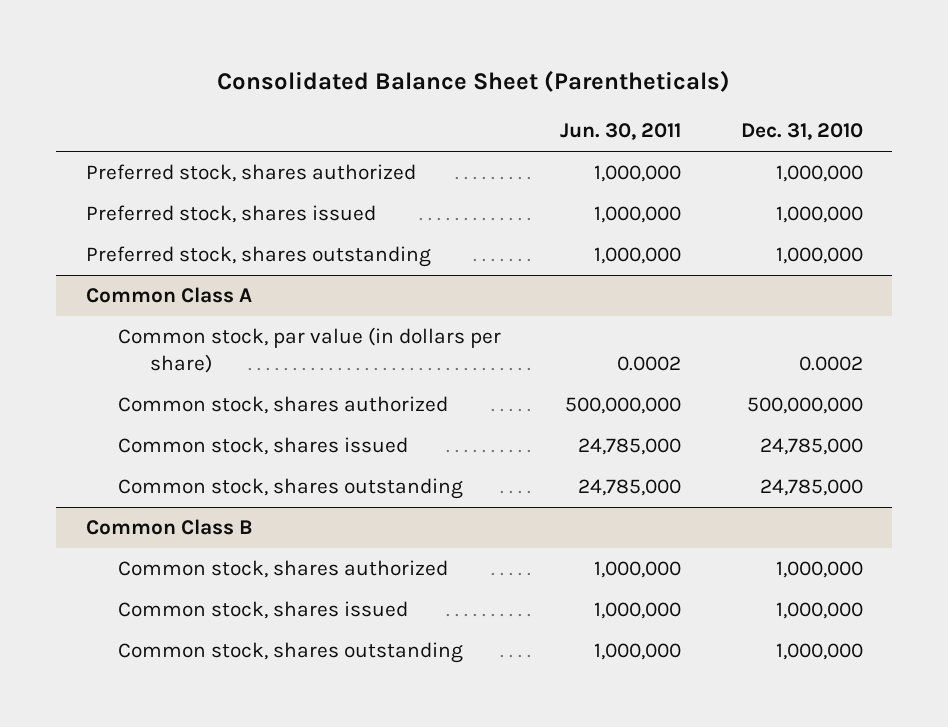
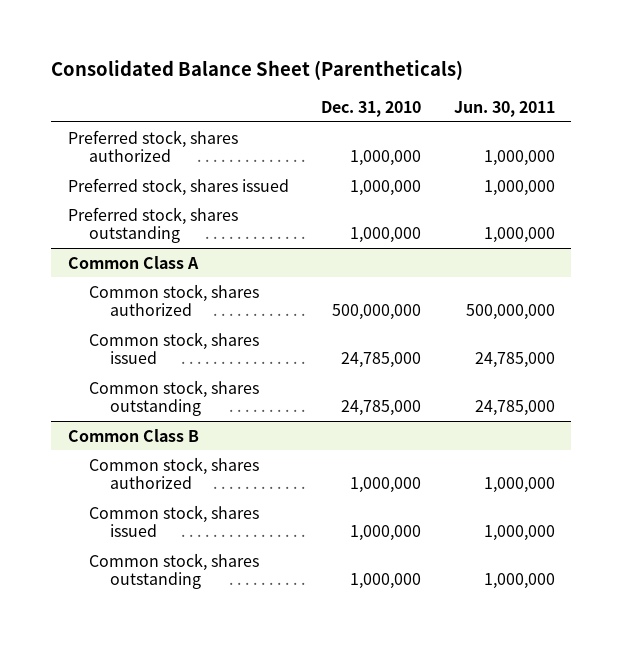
- | Jun. 30, 2011 | Dec. 31, 2010
+ | Dec. 31, 2010 | Jun. 30, 2011
@ Common Class A
- Common stock, par value (in dollars per share) | 0.0002 | 0.0002

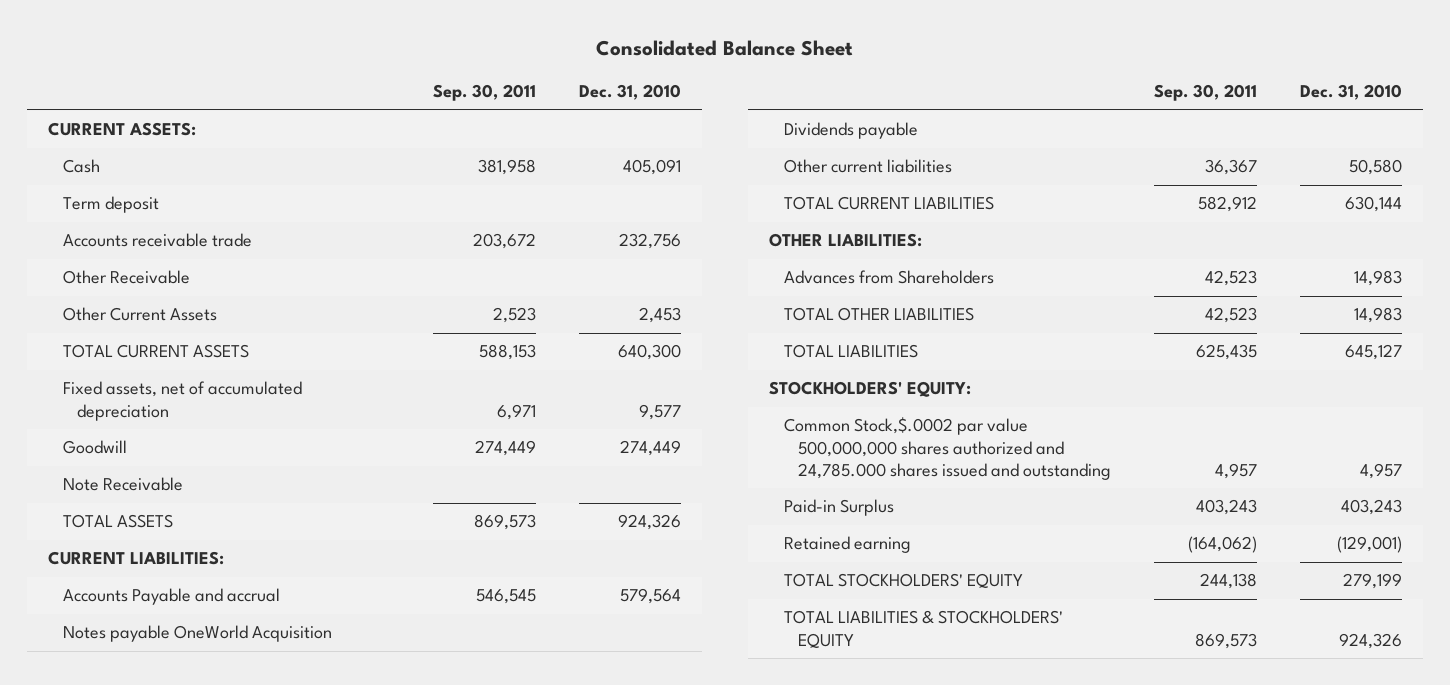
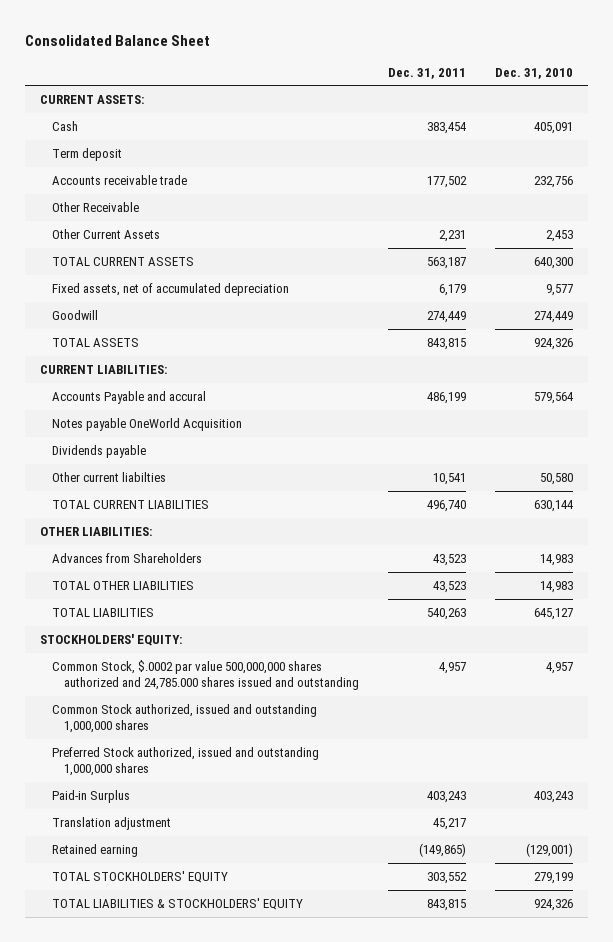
- | Sep. 30, 2011 | Dec. 31, 2010
+ | Dec. 31, 2011 | Dec. 31, 2010
- Note Receivable
- Accounts Payable and accrual | 546,545 | 579,564
+ Accounts Payable and accural | 486,199 | 579,564
- Other current liabilities | 36,367 | 50,580
+ Other current liabilties | 10,541 | 50,580
- Common Stock,$.0002 par value 500,000,000 shares authorized and 24,785.000 shares issued and outstanding | 4,957 | 4,957
+ Common Stock, $.0002 par value 500,000,000 shares authorized and 24,785.000 shares issued and outstanding | 4,957 | 4,957
+ Common Stock authorized, issued and outstanding 1,000,000 shares
+ Preferred Stock authorized, issued and outstanding 1,000,000 shares
+ Translation adjustment | 45,217 |

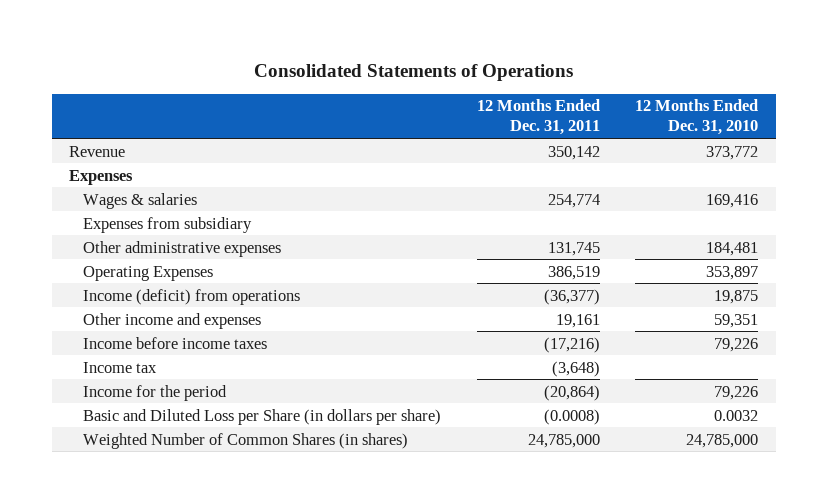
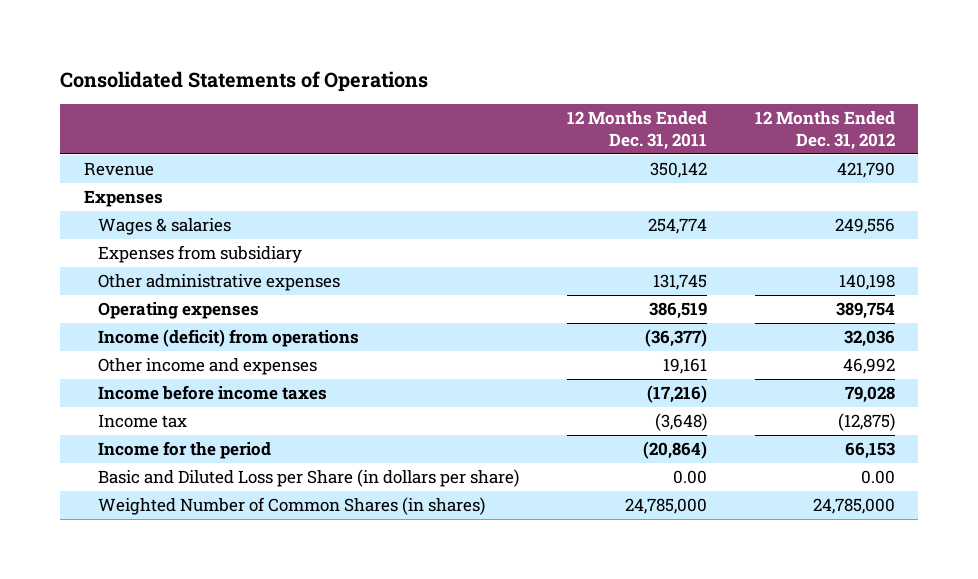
- | 12 Months Ended Dec. 31, 2011 | 12 Months Ended Dec. 31, 2010
+ | 12 Months Ended Dec. 31, 2011 | 12 Months Ended Dec. 31, 2012
- Operating Expenses | 386,519 | 353,897
+ Operating expenses | 386,519 | 389,754
- Basic and Diluted Loss per Share (in dollars per share) | (0.0008) | 0.0032
+ Basic and Diluted Loss per Share (in dollars per share) | 0.00 | 0.00

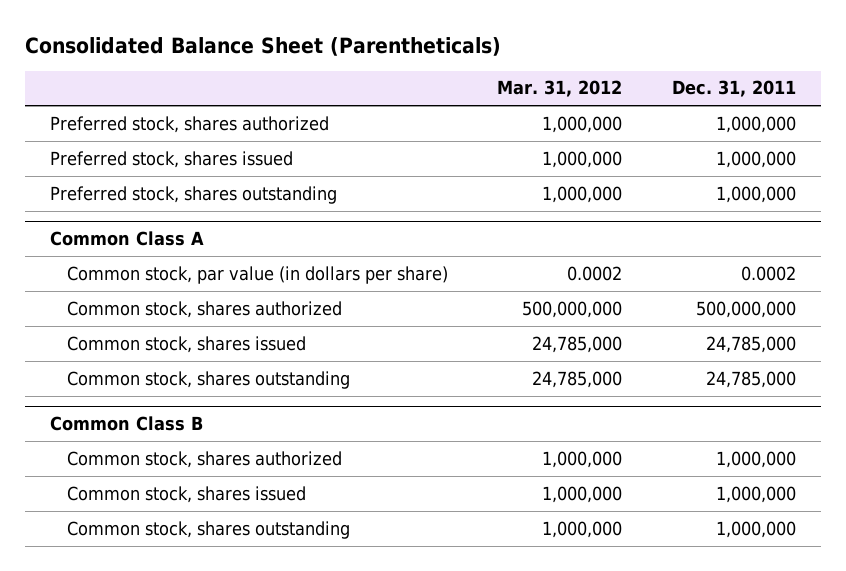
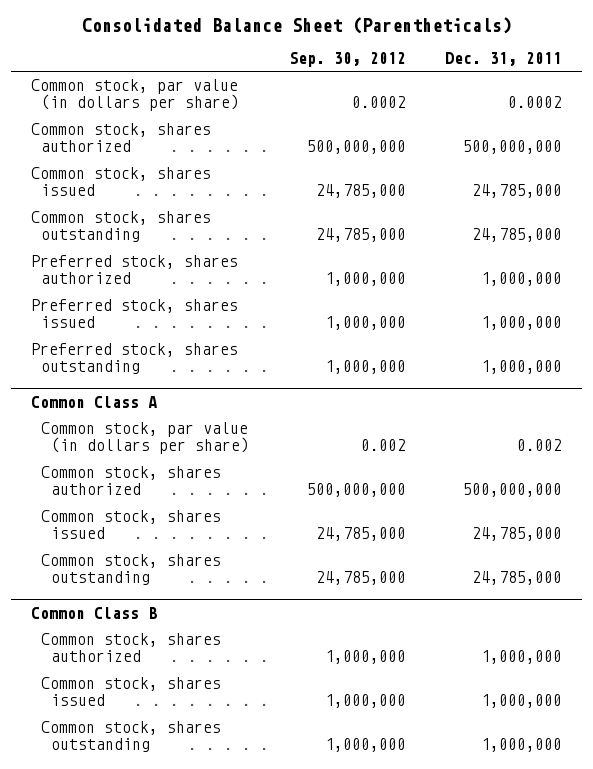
- | Mar. 31, 2012 | Dec. 31, 2011
+ | Sep. 30, 2012 | Dec. 31, 2011
+ Common stock, par value (in dollars per share) | 0.0002 | 0.0002
+ Common stock, shares authorized | 500,000,000 | 500,000,000
+ Common stock, shares issued | 24,785,000 | 24,785,000
+ Common stock, shares outstanding | 24,785,000 | 24,785,000
@ Common Class A
- Common stock, par value (in dollars per share) | 0.0002 | 0.0002
+ Common stock, par value (in dollars per share) | 0.002 | 0.002

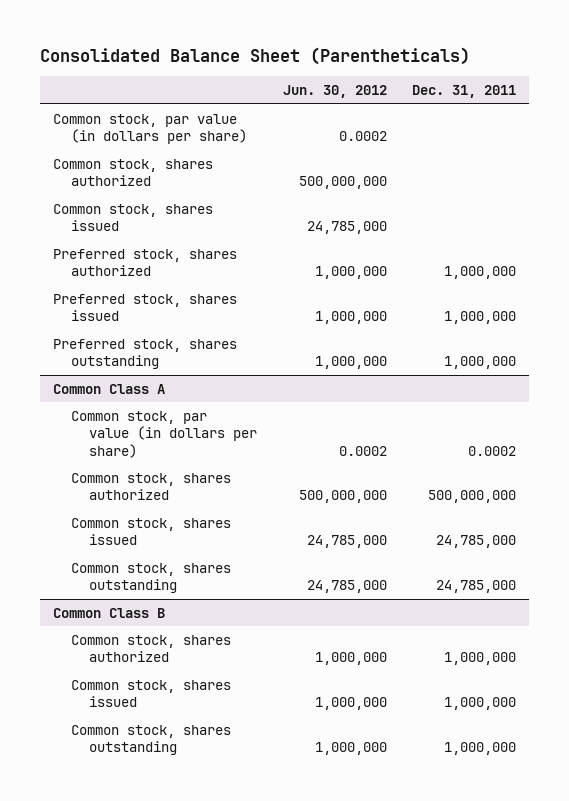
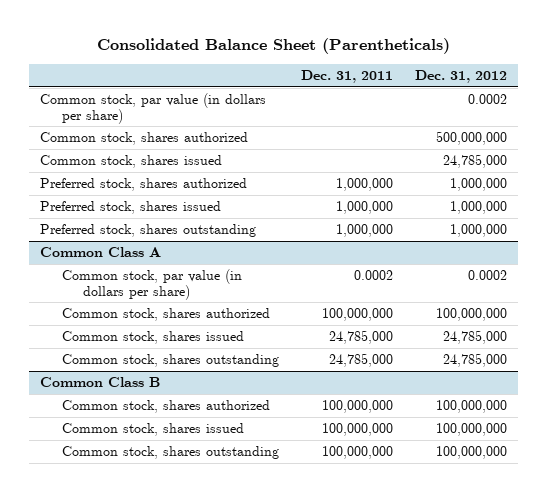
- | Jun. 30, 2012 | Dec. 31, 2011
+ | Dec. 31, 2011 | Dec. 31, 2012
@ Common Class A
- Common stock, shares authorized | 500,000,000 | 500,000,000
+ Common stock, shares authorized | 100,000,000 | 100,000,000
@ Common Class B
- Common stock, shares authorized | 1,000,000 | 1,000,000
- Common stock, shares issued | 1,000,000 | 1,000,000
- Common stock, shares outstanding | 1,000,000 | 1,000,000
+ Common stock, shares authorized | 100,000,000 | 100,000,000
+ Common stock, shares issued | 100,000,000 | 100,000,000
+ Common stock, shares outstanding | 100,000,000 | 100,000,000

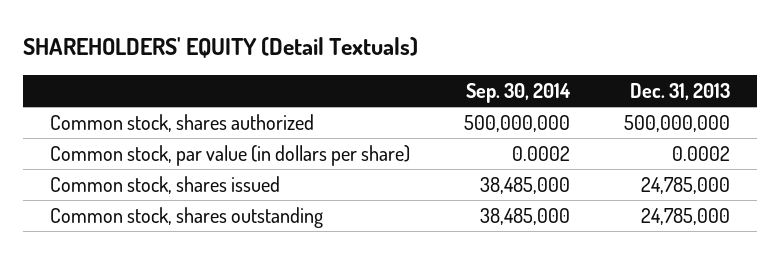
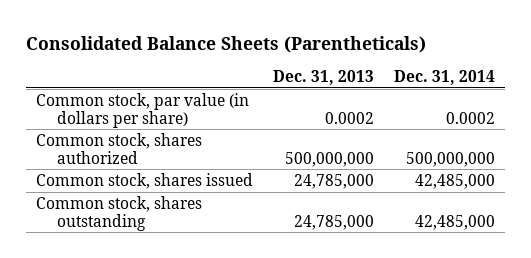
- SHAREHOLDERS' EQUITY (Detail Textuals)
+ Consolidated Balance Sheets (Parentheticals)
- | Sep. 30, 2014 | Dec. 31, 2013
+ | Dec. 31, 2013 | Dec. 31, 2014
moved down: Common stock, shares authorized | 500,000,000 | 500,000,000

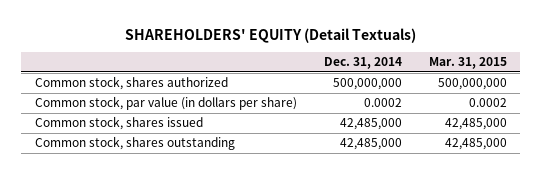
- Consolidated Balance Sheets (Parentheticals)
+ SHAREHOLDERS' EQUITY (Detail Textuals)
- | Dec. 31, 2013 | Dec. 31, 2014
+ | Dec. 31, 2014 | Mar. 31, 2015
moved down: Common stock, par value (in dollars per share) | 0.0002 | 0.0002

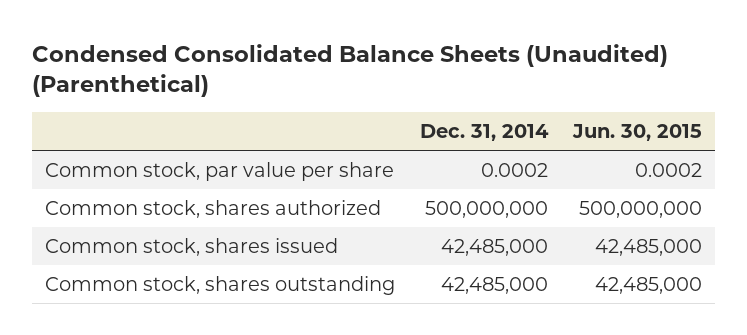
- SHAREHOLDERS' EQUITY (Detail Textuals)
+ Condensed Consolidated Balance Sheets (Unaudited) (Parenthetical)
- | Dec. 31, 2014 | Mar. 31, 2015
+ | Dec. 31, 2014 | Jun. 30, 2015
+ Common stock, par value per share | 0.0002 | 0.0002
- Common stock, par value (in dollars per share) | 0.0002 | 0.0002

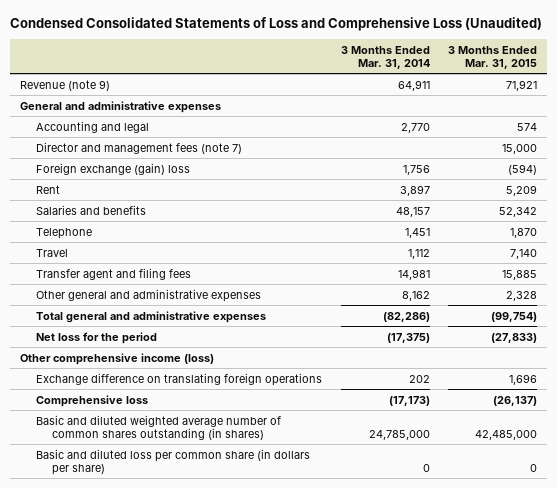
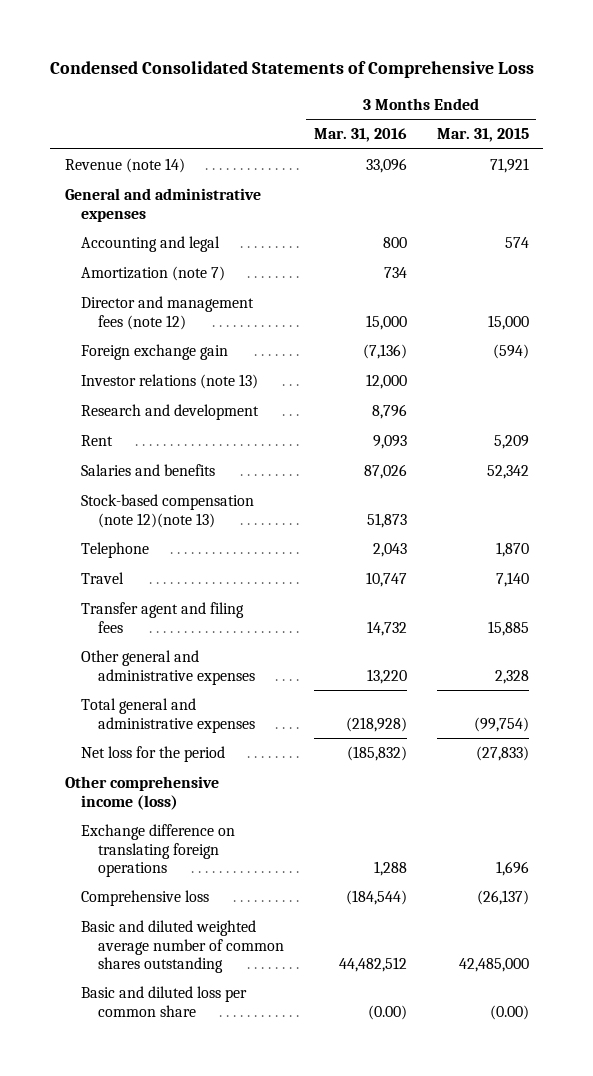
- Condensed Consolidated Statements of Loss and Comprehensive Loss (Unaudited)
+ Condensed Consolidated Statements of Comprehensive Loss
- | 3 Months Ended Mar. 31, 2014 | 3 Months Ended Mar. 31, 2015
+ | 3 Months Ended Mar. 31, 2016 | 3 Months Ended Mar. 31, 2015
- Revenue (note 9) | 64,911 | 71,921
+ Revenue (note 14) | 33,096 | 71,921
- Director and management fees (note 7) | | 15,000
- Foreign exchange (gain) loss | 1,756 | (594)
+ Amortization (note 7) | 734 |
+ Director and management fees (note 12) | 15,000 | 15,000
+ Foreign exchange gain | (7,136) | (594)
+ Investor relations (note 13) | 12,000 |
+ Research and development | 8,796 |
+ Stock-based compensation (note 12)(note 13) | 51,873 |
- Basic and diluted weighted average number of common shares outstanding (in shares) | 24,785,000 | 42,485,000
- Basic and diluted loss per common share (in dollars per share) | 0 | 0
+ Basic and diluted weighted average number of common shares outstanding | 44,482,512 | 42,485,000
+ Basic and diluted loss per common share | (0.00) | (0.00)

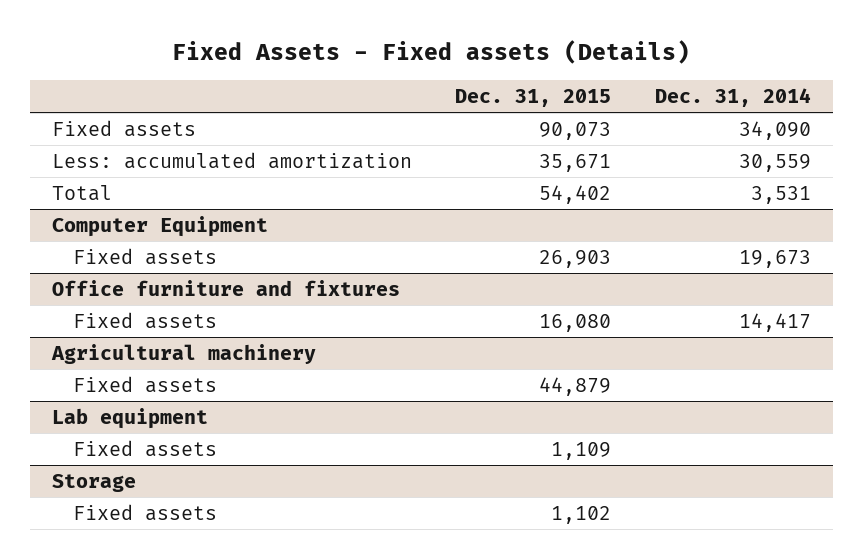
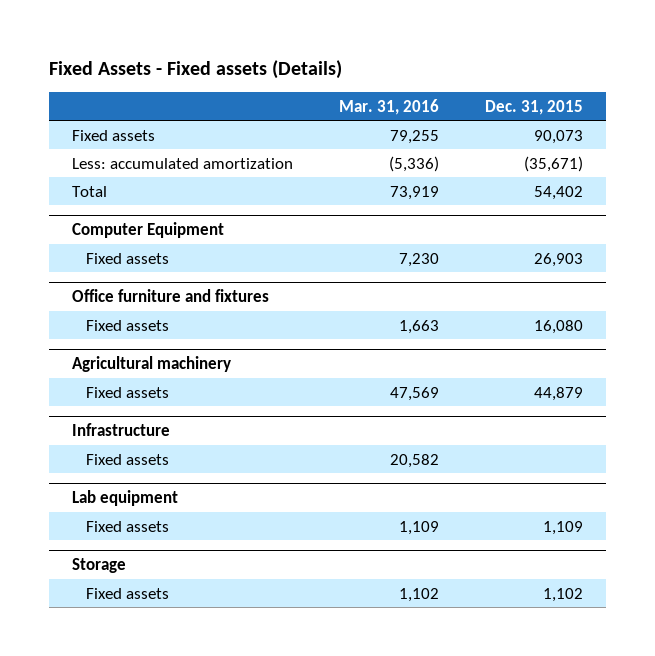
- | Dec. 31, 2015 | Dec. 31, 2014
+ | Mar. 31, 2016 | Dec. 31, 2015
- Less: accumulated amortization | 35,671 | 30,559
+ Less: accumulated amortization | (5,336) | (35,671)
+ Infrastructure
+ Fixed assets | 20,582 |

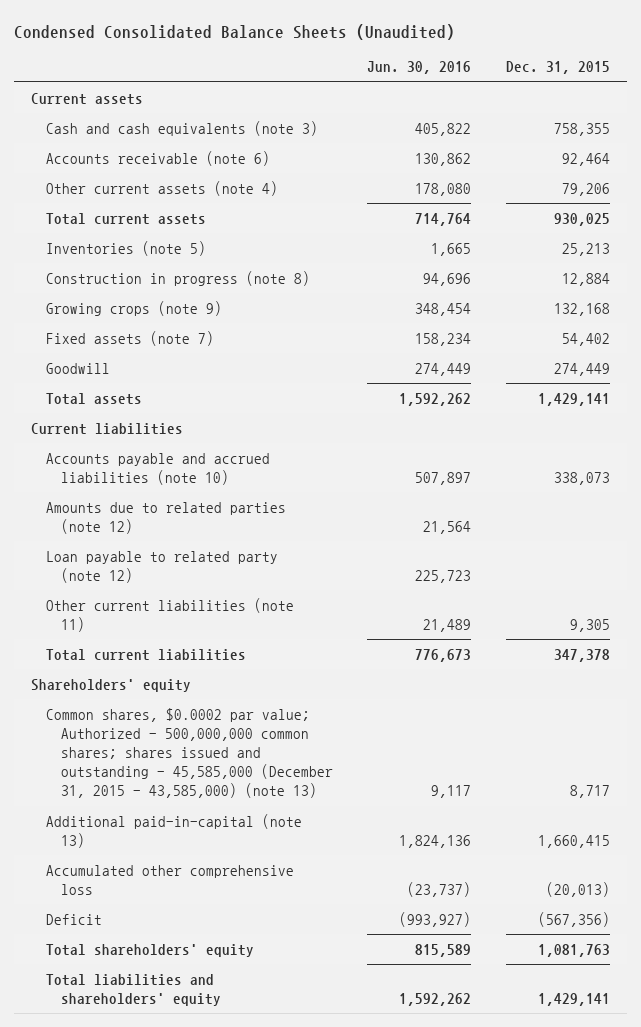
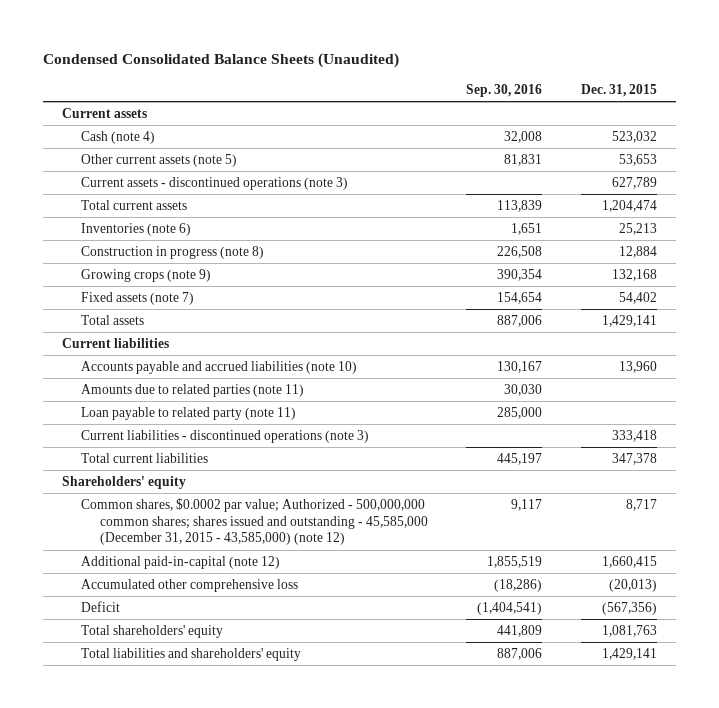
- | Jun. 30, 2016 | Dec. 31, 2015
+ | Sep. 30, 2016 | Dec. 31, 2015
- Cash and cash equivalents (note 3) | 405,822 | 758,355
- Accounts receivable (note 6) | 130,862 | 92,464
- Other current assets (note 4) | 178,080 | 79,206
- Total current assets | 714,764 | 930,025
- Inventories (note 5) | 1,665 | 25,213
+ Cash (note 4) | 32,008 | 523,032
+ Other current assets (note 5) | 81,831 | 53,653
+ Current assets - discontinued operations (note 3) | | 627,789
+ Total current assets | 113,839 | 1,204,474
+ Inventories (note 6) | 1,651 | 25,213
- Goodwill | 274,449 | 274,449
- Accounts payable and accrued liabilities (note 10) | 507,897 | 338,073
- Amounts due to related parties (note 12) | 21,564 |
- Loan payable to related party (note 12) | 225,723 |
- Other current liabilities (note 11) | 21,489 | 9,305
+ Accounts payable and accrued liabilities (note 10) | 130,167 | 13,960
+ Amounts due to related parties (note 11) | 30,030 |
+ Loan payable to related party (note 11) | 285,000 |
+ Current liabilities - discontinued operations (note 3) | | 333,418
- Common shares, $0.0002 par value; Authorized - 500,000,000 common shares; shares issued and outstanding - 45,585,000 (December 31, 2015 - 43,585,000) (note 13) | 9,117 | 8,717
- Additional paid-in-capital (note 13) | 1,824,136 | 1,660,415
+ Common shares, $0.0002 par value; Authorized - 500,000,000 common shares; shares issued and outstanding - 45,585,000 (December 31, 2015 - 43,585,000) (note 12) | 9,117 | 8,717
+ Additional paid-in-capital (note 12) | 1,855,519 | 1,660,415

